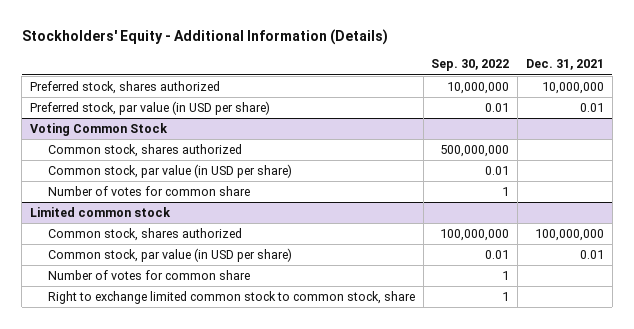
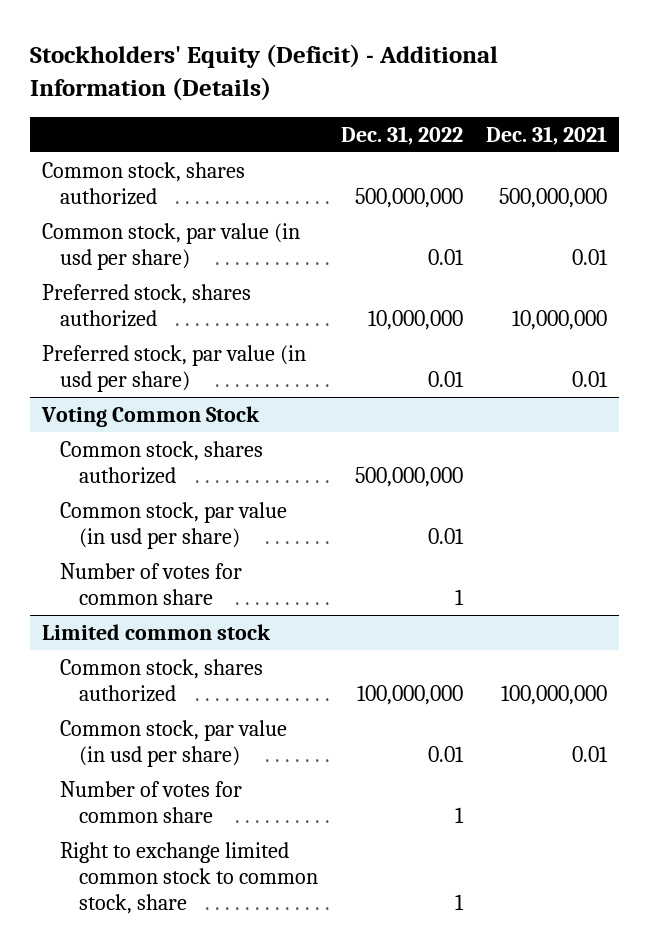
- Stockholders' Equity - Additional Information (Details)
+ Stockholders' Equity (Deficit) - Additional Information (Details)
- | Sep. 30, 2022 | Dec. 31, 2021
+ | Dec. 31, 2022 | Dec. 31, 2021
+ Common stock, shares authorized | 500,000,000 | 500,000,000
+ Common stock, par value (in usd per share) | 0.01 | 0.01
- Preferred stock, par value (in USD per share) | 0.01 | 0.01
+ Preferred stock, par value (in usd per share) | 0.01 | 0.01
@ Voting Common Stock
- Common stock, par value (in USD per share) | 0.01 |
+ Common stock, par value (in usd per share) | 0.01 |
@ Limited common stock
- Common stock, par value (in USD per share) | 0.01 | 0.01
+ Common stock, par value (in usd per share) | 0.01 | 0.01

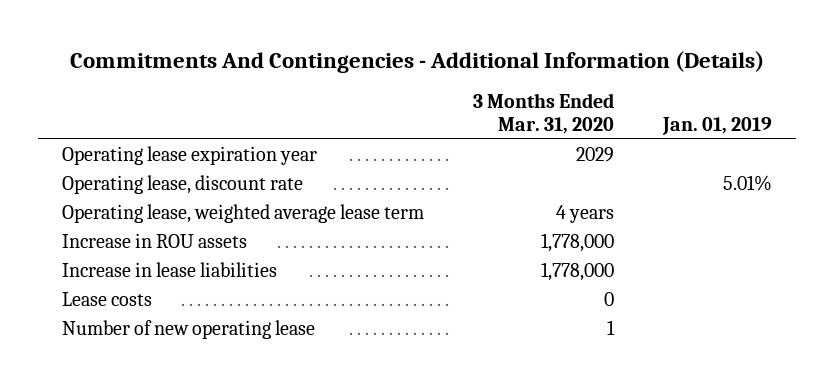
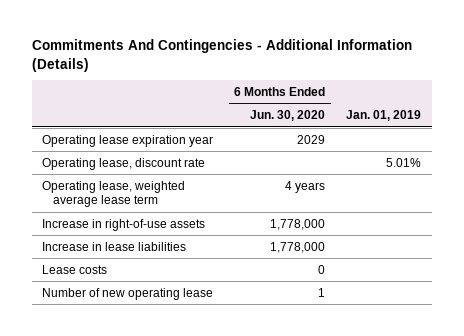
- | 3 Months Ended Mar. 31, 2020 | Jan. 01, 2019
+ | 6 Months Ended Jun. 30, 2020 | Jan. 01, 2019
- Increase in ROU assets | 1,778,000 |
+ Increase in right-of-use assets | 1,778,000 |

